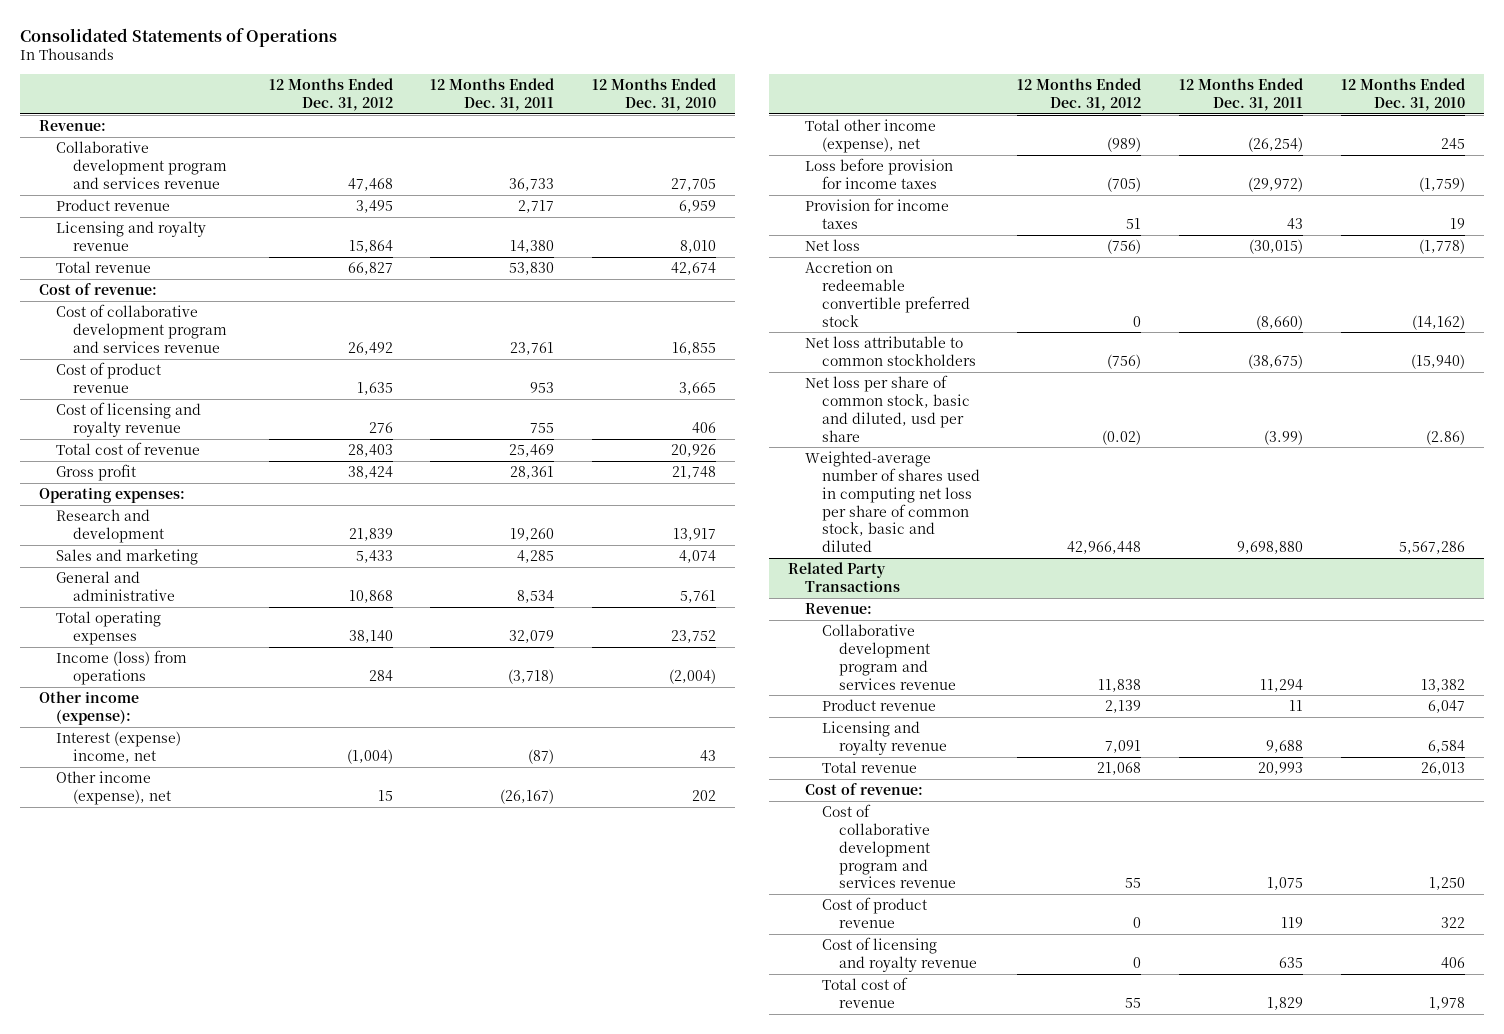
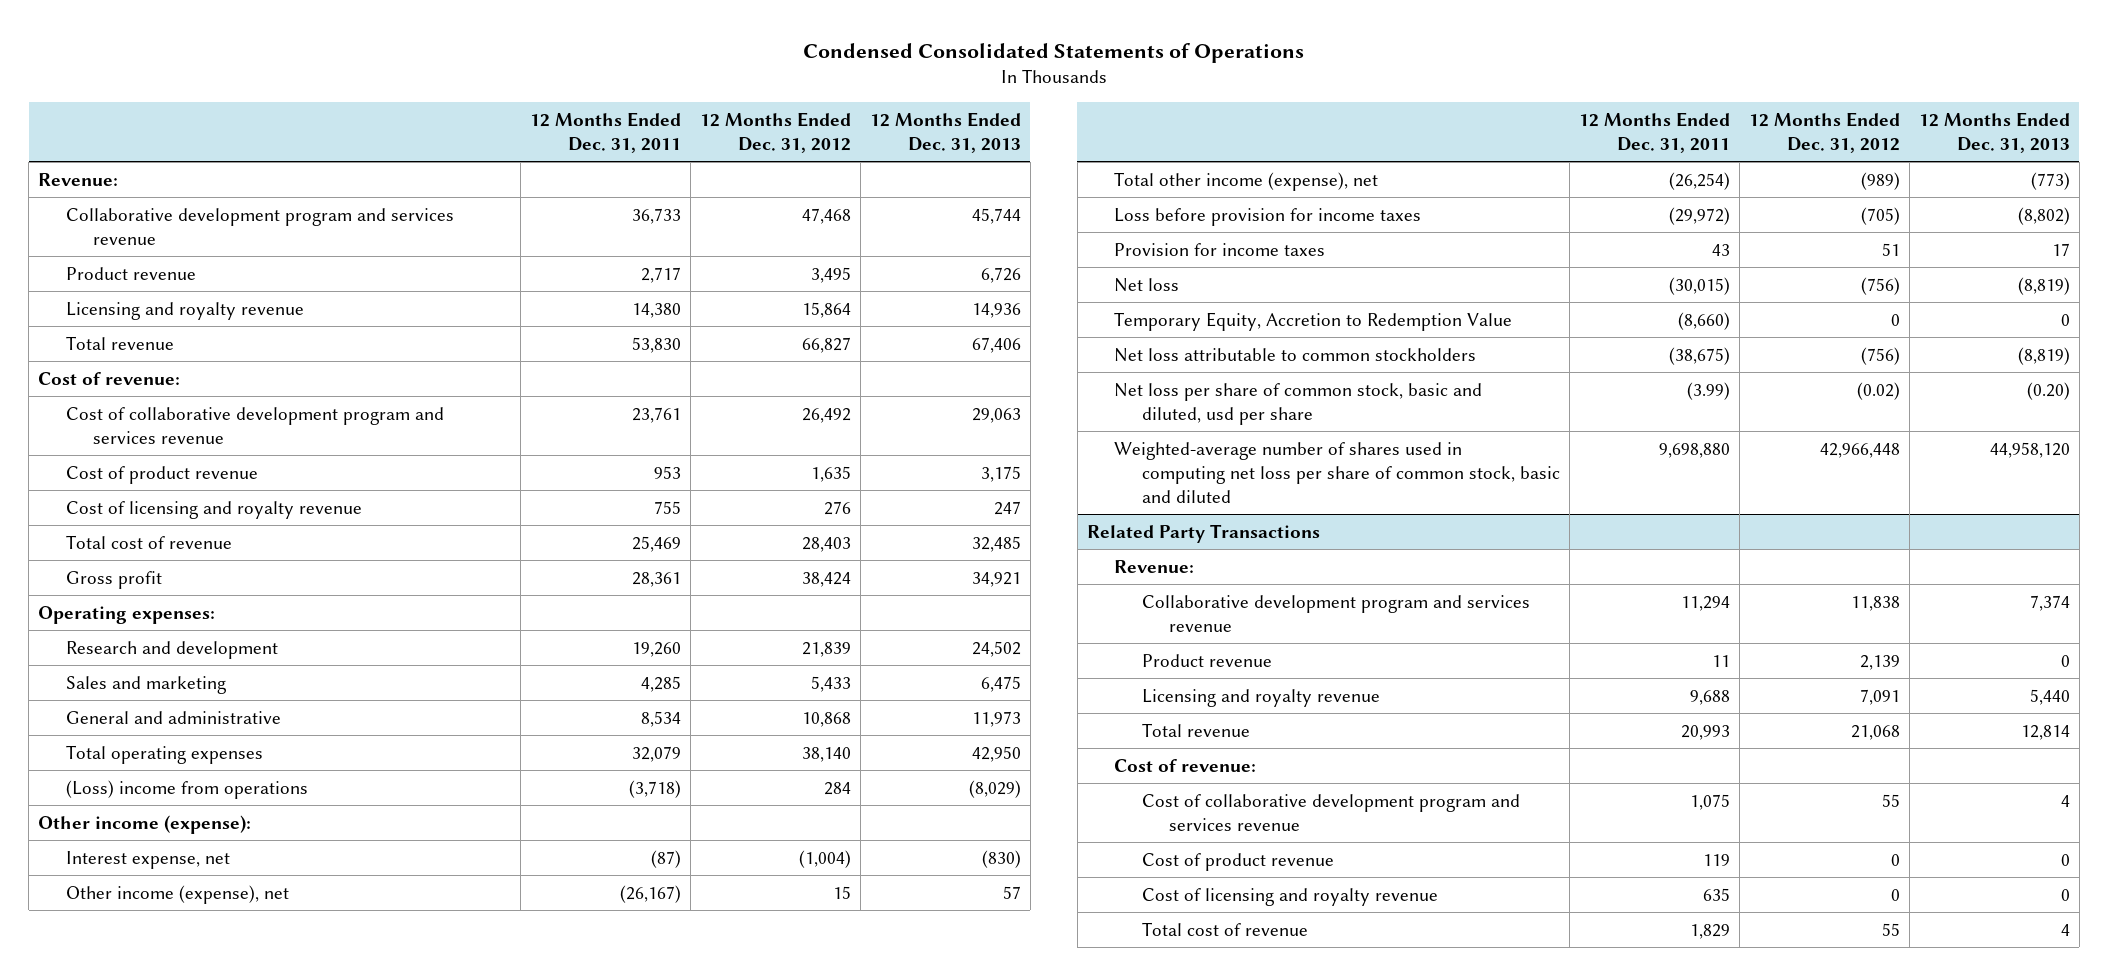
- Consolidated Statements of Operations
+ Condensed Consolidated Statements of Operations
- | 12 Months Ended Dec. 31, 2012 | 12 Months Ended Dec. 31, 2011 | 12 Months Ended Dec. 31, 2010
+ | 12 Months Ended Dec. 31, 2011 | 12 Months Ended Dec. 31, 2012 | 12 Months Ended Dec. 31, 2013
- Income (loss) from operations | 284 | (3,718) | (2,004)
+ (Loss) income from operations | (3,718) | 284 | (8,029)
- Interest (expense) income, net | (1,004) | (87) | 43
+ Interest expense, net | (87) | (1,004) | (830)
- Accretion on redeemable convertible preferred stock | 0 | (8,660) | (14,162)
+ Temporary Equity, Accretion to Redemption Value | (8,660) | 0 | 0

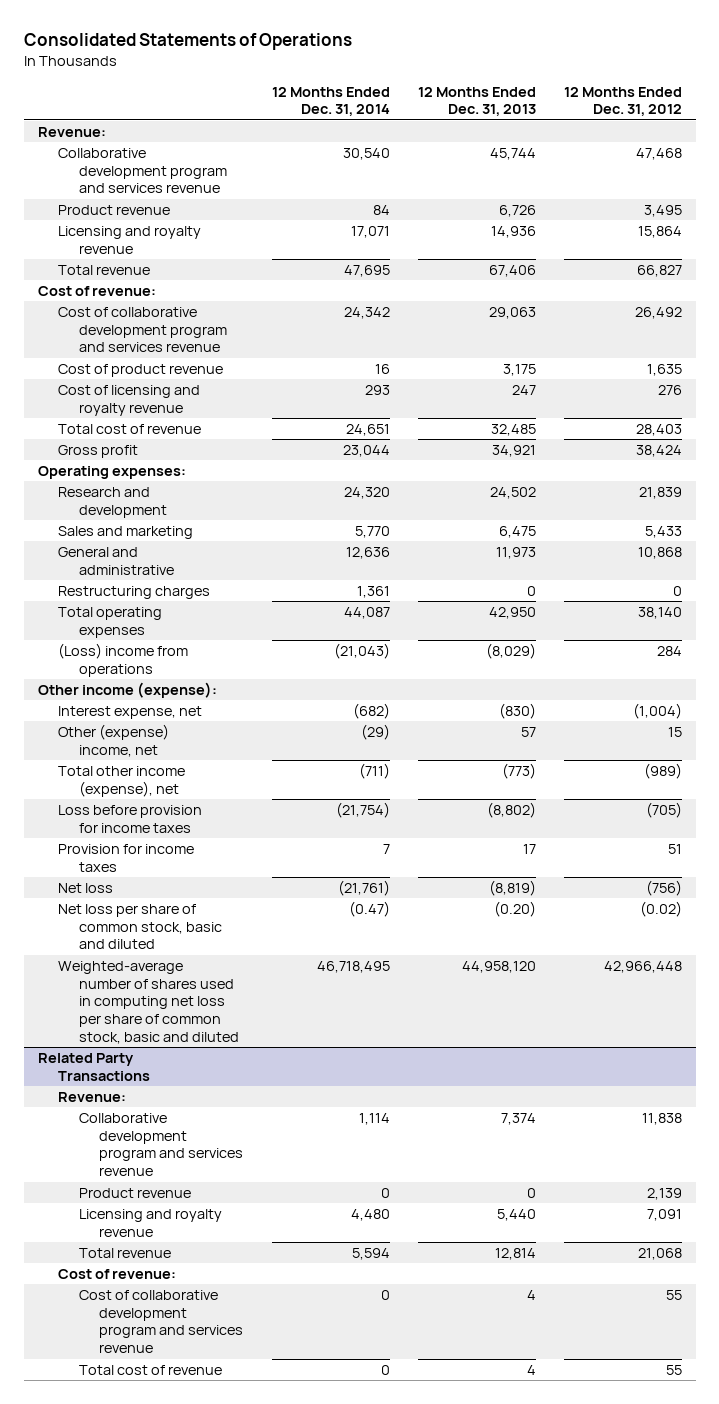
- Condensed Consolidated Statements of Operations
+ Consolidated Statements of Operations
- | 12 Months Ended Dec. 31, 2011 | 12 Months Ended Dec. 31, 2012 | 12 Months Ended Dec. 31, 2013
+ | 12 Months Ended Dec. 31, 2014 | 12 Months Ended Dec. 31, 2013 | 12 Months Ended Dec. 31, 2012
+ Restructuring charges | 1,361 | 0 | 0
- Other income (expense), net | (26,167) | 15 | 57
+ Other (expense) income, net | (29) | 57 | 15
- Temporary Equity, Accretion to Redemption Value | (8,660) | 0 | 0
- Net loss attributable to common stockholders | (38,675) | (756) | (8,819)
- Net loss per share of common stock, basic and diluted, usd per share | (3.99) | (0.02) | (0.20)
+ Net loss per share of common stock, basic and diluted | (0.47) | (0.20) | (0.02)
@ Related Party Transactions
- Cost of product revenue | 119 | 0 | 0
- Cost of licensing and royalty revenue | 635 | 0 | 0

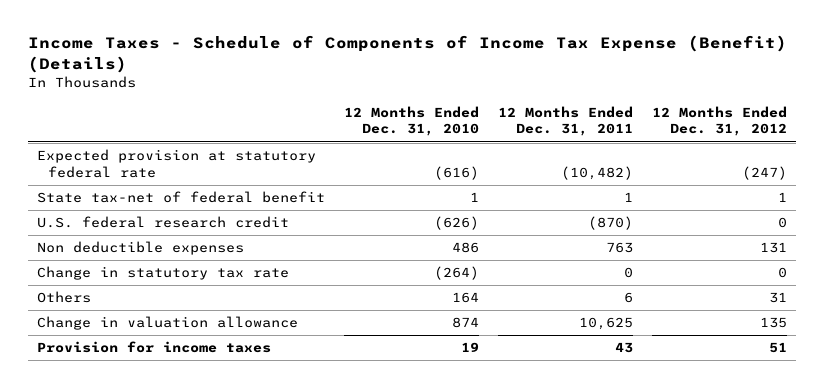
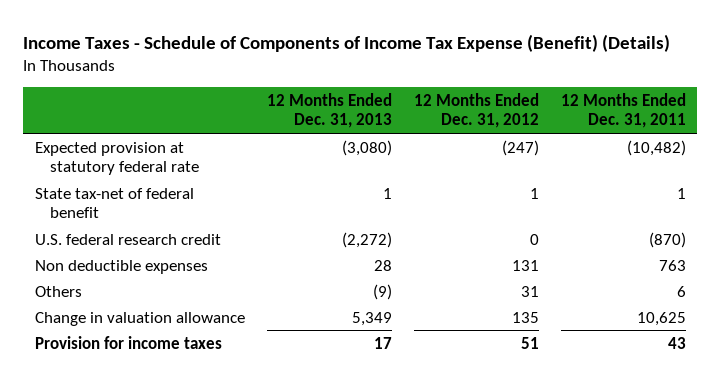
- | 12 Months Ended Dec. 31, 2010 | 12 Months Ended Dec. 31, 2011 | 12 Months Ended Dec. 31, 2012
+ | 12 Months Ended Dec. 31, 2013 | 12 Months Ended Dec. 31, 2012 | 12 Months Ended Dec. 31, 2011
- Change in statutory tax rate | (264) | 0 | 0

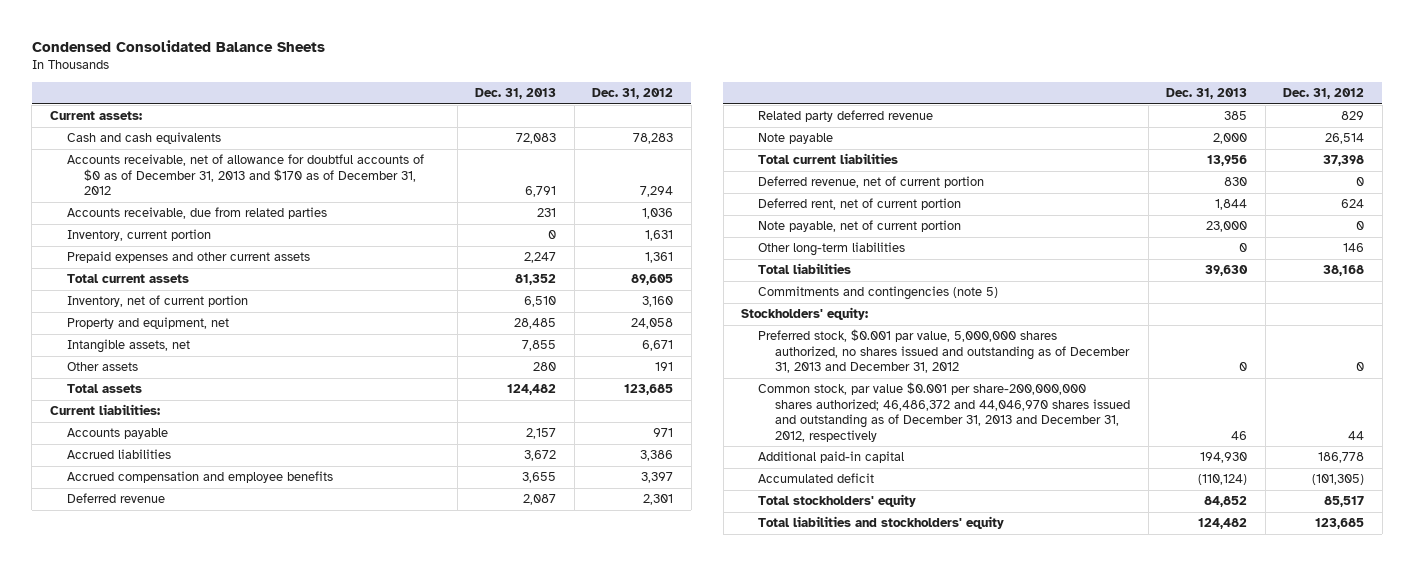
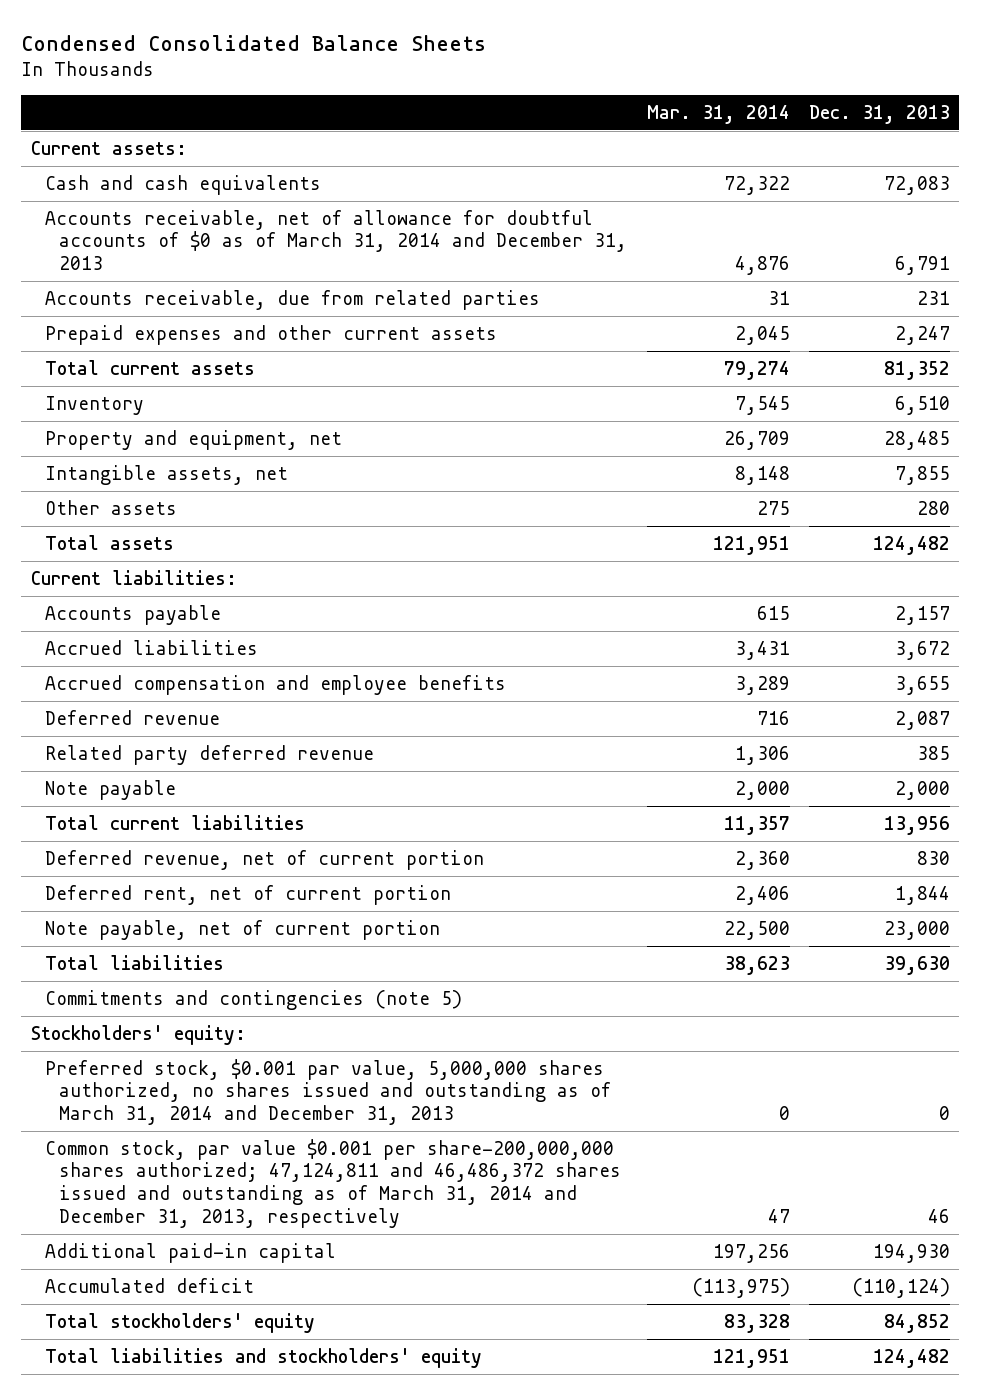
- | Dec. 31, 2013 | Dec. 31, 2012
+ | Mar. 31, 2014 | Dec. 31, 2013
- Accounts receivable, net of allowance for doubtful accounts of $0 as of December 31, 2013 and $170 as of December 31, 2012 | 6,791 | 7,294
+ Accounts receivable, net of allowance for doubtful accounts of $0 as of March 31, 2014 and December 31, 2013 | 4,876 | 6,791
- Inventory, current portion | 0 | 1,631
- Inventory, net of current portion | 6,510 | 3,160
+ Inventory | 7,545 | 6,510
- Other long-term liabilities | 0 | 146
- Preferred stock, $0.001 par value, 5,000,000 shares authorized, no shares issued and outstanding as of December 31, 2013 and December 31, 2012 | 0 | 0
- Common stock, par value $0.001 per share-200,000,000 shares authorized; 46,486,372 and 44,046,970 shares issued and outstanding as of December 31, 2013 and December 31, 2012, respectively | 46 | 44
+ Preferred stock, $0.001 par value, 5,000,000 shares authorized, no shares issued and outstanding as of March 31, 2014 and December 31, 2013 | 0 | 0
+ Common stock, par value $0.001 per share-200,000,000 shares authorized; 47,124,811 and 46,486,372 shares issued and outstanding as of March 31, 2014 and December 31, 2013, respectively | 47 | 46

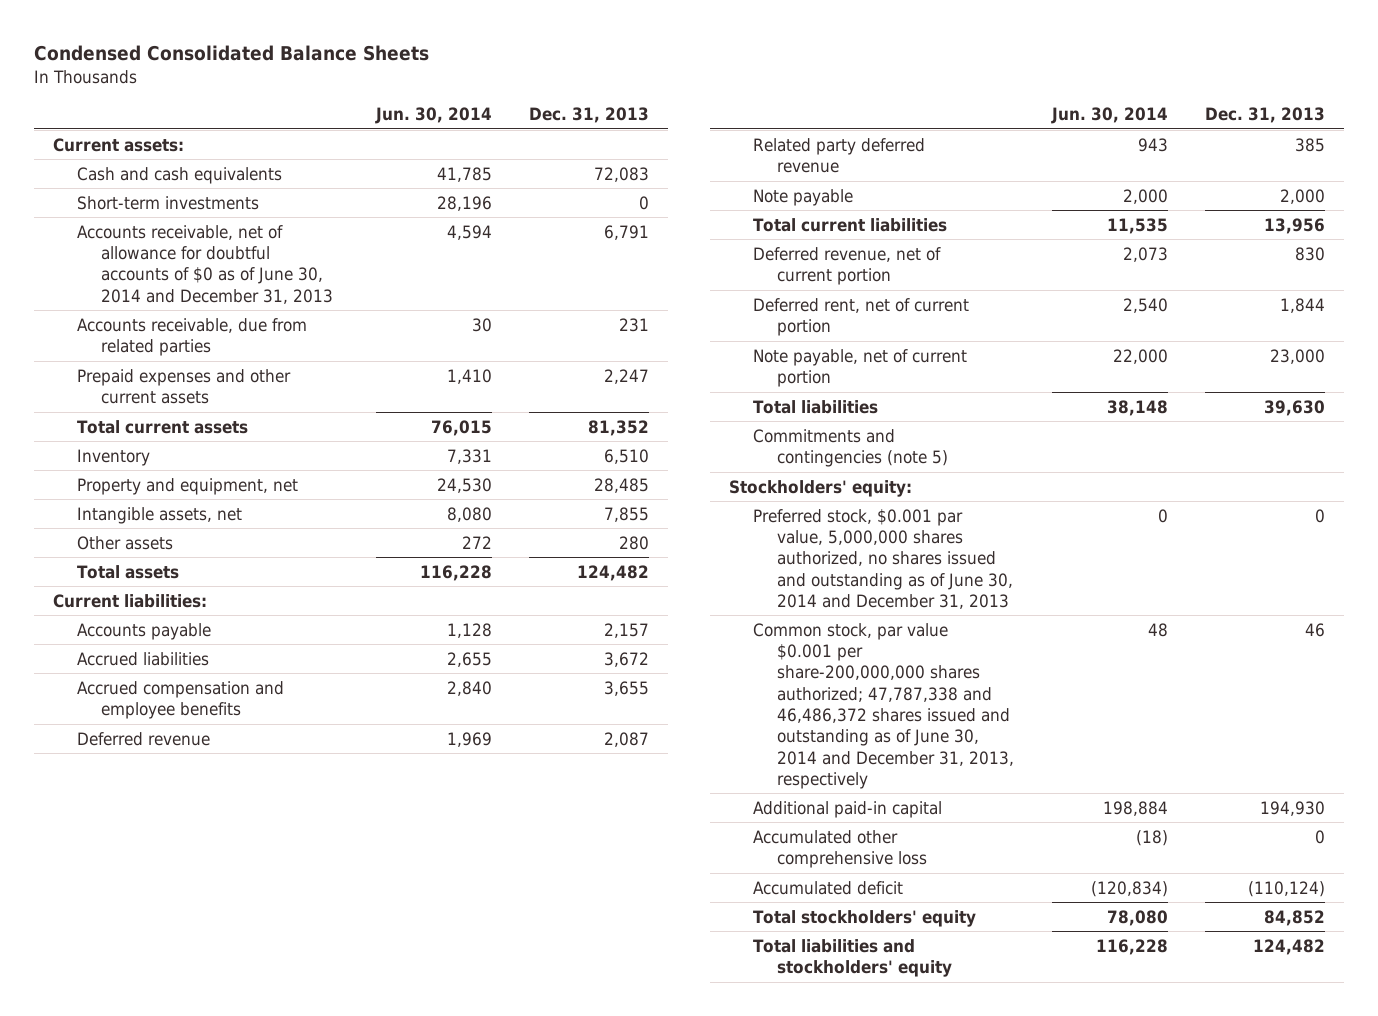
- | Mar. 31, 2014 | Dec. 31, 2013
+ | Jun. 30, 2014 | Dec. 31, 2013
- Accounts receivable, net of allowance for doubtful accounts of $0 as of March 31, 2014 and December 31, 2013 | 4,876 | 6,791
+ Short-term investments | 28,196 | 0
+ Accounts receivable, net of allowance for doubtful accounts of $0 as of June 30, 2014 and December 31, 2013 | 4,594 | 6,791
- Preferred stock, $0.001 par value, 5,000,000 shares authorized, no shares issued and outstanding as of March 31, 2014 and December 31, 2013 | 0 | 0
- Common stock, par value $0.001 per share-200,000,000 shares authorized; 47,124,811 and 46,486,372 shares issued and outstanding as of March 31, 2014 and December 31, 2013, respectively | 47 | 46
+ Preferred stock, $0.001 par value, 5,000,000 shares authorized, no shares issued and outstanding as of June 30, 2014 and December 31, 2013 | 0 | 0
+ Common stock, par value $0.001 per share-200,000,000 shares authorized; 47,787,338 and 46,486,372 shares issued and outstanding as of June 30, 2014 and December 31, 2013, respectively | 48 | 46
+ Accumulated other comprehensive loss | (18) | 0

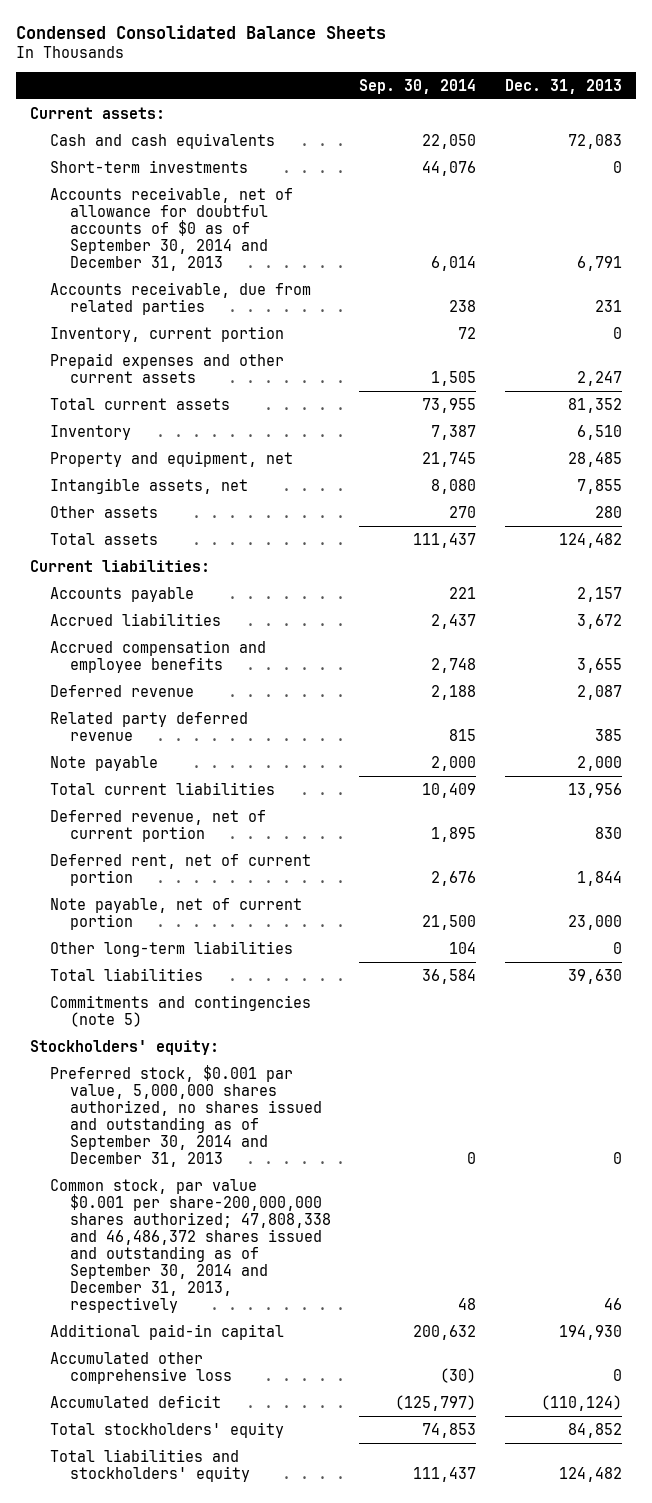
- | Jun. 30, 2014 | Dec. 31, 2013
+ | Sep. 30, 2014 | Dec. 31, 2013
- Accounts receivable, net of allowance for doubtful accounts of $0 as of June 30, 2014 and December 31, 2013 | 4,594 | 6,791
+ Accounts receivable, net of allowance for doubtful accounts of $0 as of September 30, 2014 and December 31, 2013 | 6,014 | 6,791
+ Inventory, current portion | 72 | 0
+ Other long-term liabilities | 104 | 0
- Preferred stock, $0.001 par value, 5,000,000 shares authorized, no shares issued and outstanding as of June 30, 2014 and December 31, 2013 | 0 | 0
- Common stock, par value $0.001 per share-200,000,000 shares authorized; 47,787,338 and 46,486,372 shares issued and outstanding as of June 30, 2014 and December 31, 2013, respectively | 48 | 46
+ Preferred stock, $0.001 par value, 5,000,000 shares authorized, no shares issued and outstanding as of September 30, 2014 and December 31, 2013 | 0 | 0
+ Common stock, par value $0.001 per share-200,000,000 shares authorized; 47,808,338 and 46,486,372 shares issued and outstanding as of September 30, 2014 and December 31, 2013, respectively | 48 | 46

